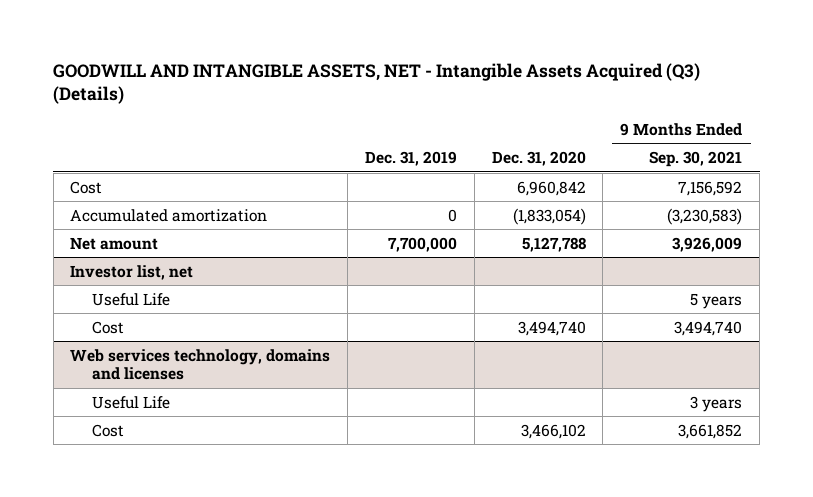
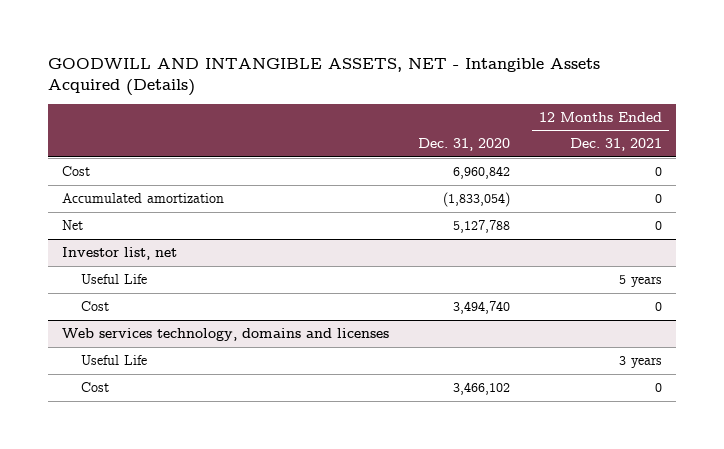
- GOODWILL AND INTANGIBLE ASSETS, NET - Intangible Assets Acquired (Q3) (Details)
+ GOODWILL AND INTANGIBLE ASSETS, NET - Intangible Assets Acquired (Details)
- | Dec. 31, 2019 | Dec. 31, 2020 | 9 Months Ended Sep. 30, 2021
+ | Dec. 31, 2020 | 12 Months Ended Dec. 31, 2021
- Net amount | 7,700,000 | 5,127,788 | 3,926,009
+ Net | 5,127,788 | 0

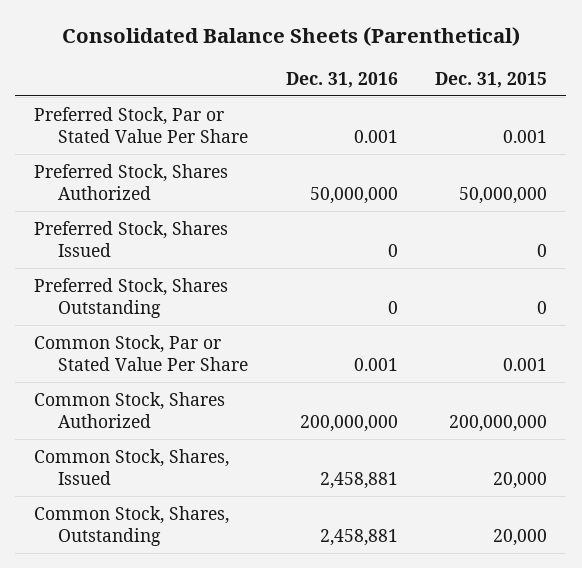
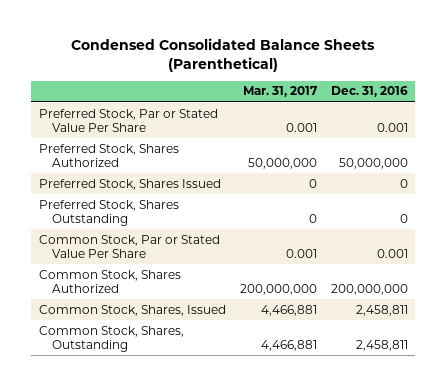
- Consolidated Balance Sheets (Parenthetical)
+ Condensed Consolidated Balance Sheets (Parenthetical)
- | Dec. 31, 2016 | Dec. 31, 2015
+ | Mar. 31, 2017 | Dec. 31, 2016
- Common Stock, Shares, Issued | 2,458,881 | 20,000
- Common Stock, Shares, Outstanding | 2,458,881 | 20,000
+ Common Stock, Shares, Issued | 4,466,881 | 2,458,811
+ Common Stock, Shares, Outstanding | 4,466,881 | 2,458,811

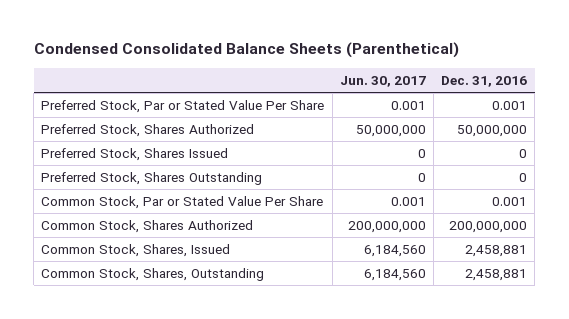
- | Mar. 31, 2017 | Dec. 31, 2016
+ | Jun. 30, 2017 | Dec. 31, 2016
- Common Stock, Shares, Issued | 4,466,881 | 2,458,811
- Common Stock, Shares, Outstanding | 4,466,881 | 2,458,811
+ Common Stock, Shares, Issued | 6,184,560 | 2,458,881
+ Common Stock, Shares, Outstanding | 6,184,560 | 2,458,881

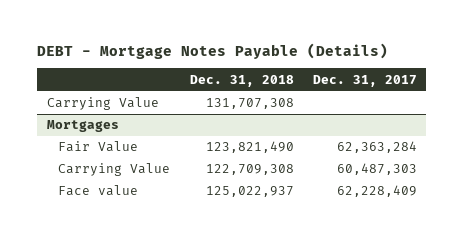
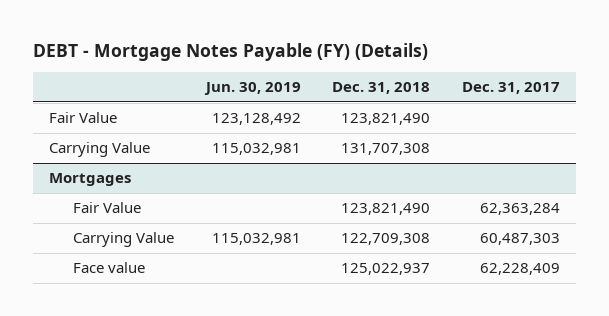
- DEBT - Mortgage Notes Payable (Details)
+ DEBT - Mortgage Notes Payable (FY) (Details)
- | Dec. 31, 2018 | Dec. 31, 2017
+ | Jun. 30, 2019 | Dec. 31, 2018 | Dec. 31, 2017
+ Fair Value | 123,128,492 | 123,821,490 |

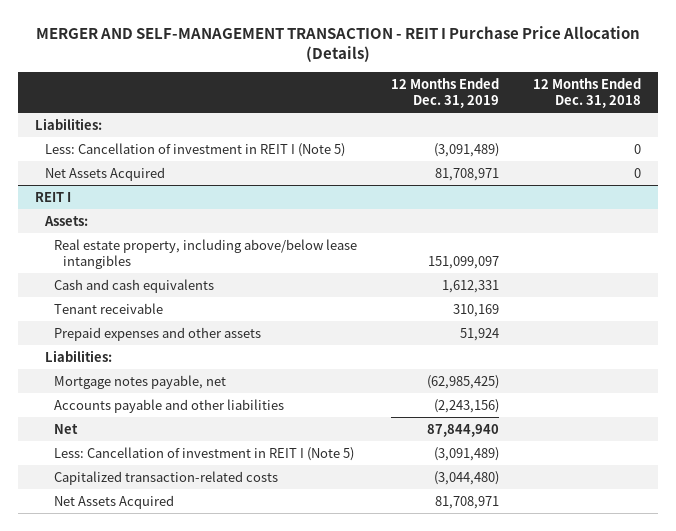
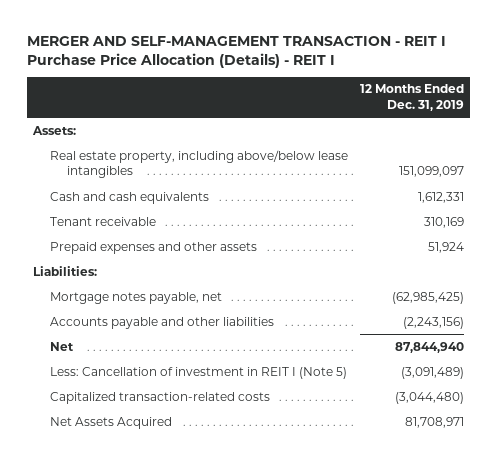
- MERGER AND SELF-MANAGEMENT TRANSACTION - REIT I Purchase Price Allocation (Details)
+ MERGER AND SELF-MANAGEMENT TRANSACTION - REIT I Purchase Price Allocation (Details) - REIT I
- | 12 Months Ended Dec. 31, 2019 | 12 Months Ended Dec. 31, 2018
+ | 12 Months Ended Dec. 31, 2019
- Liabilities:
- Less: Cancellation of investment in REIT I (Note 5) | (3,091,489) | 0
- Net Assets Acquired | 81,708,971 | 0
- REIT I

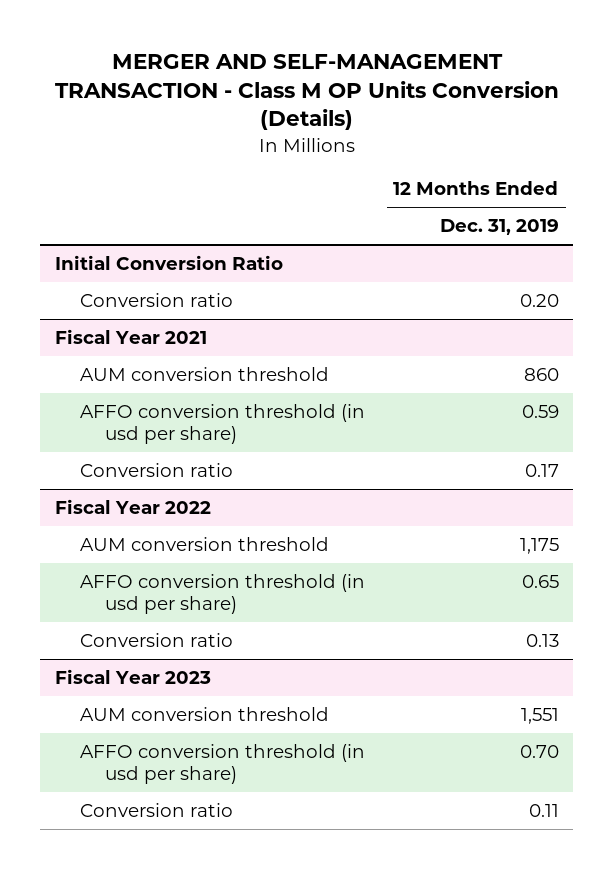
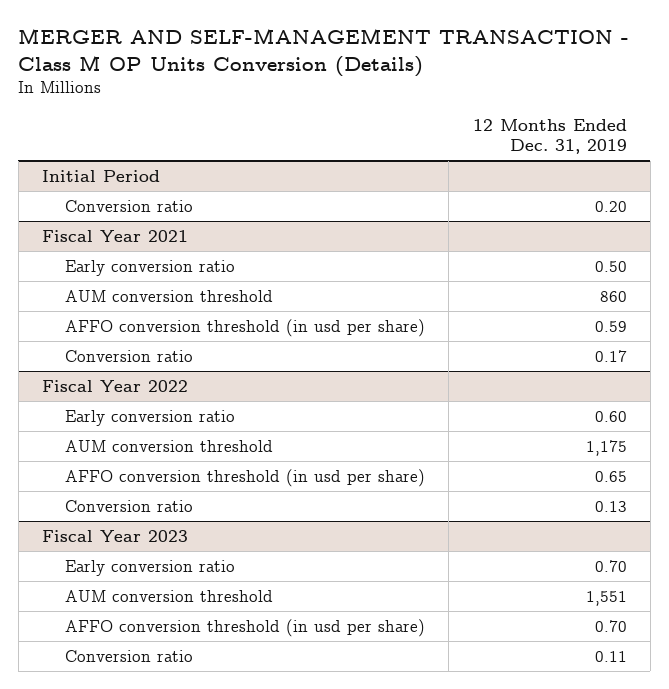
- Initial Conversion Ratio
+ Initial Period
@ Fiscal Year 2021
+ Early conversion ratio | 0.50
@ Fiscal Year 2022
+ Early conversion ratio | 0.60
@ Fiscal Year 2023
+ Early conversion ratio | 0.70

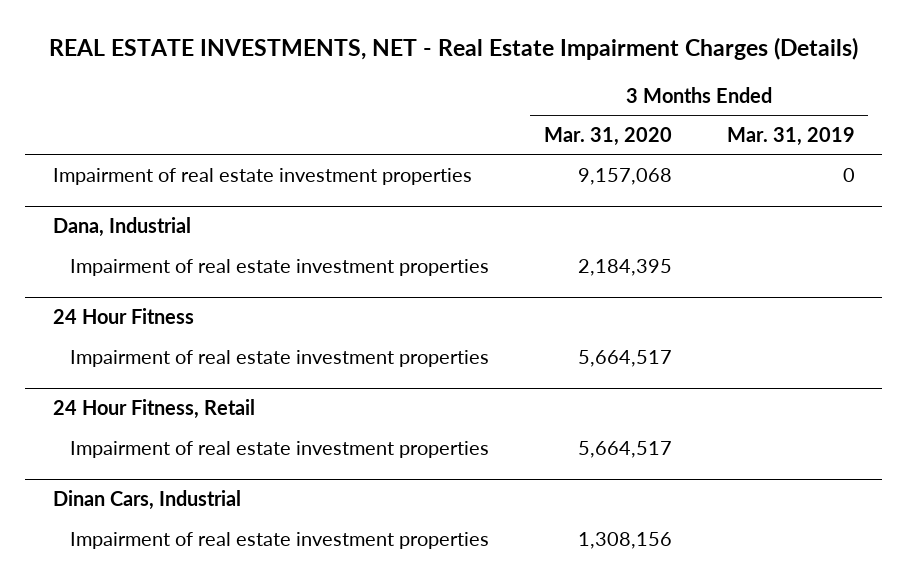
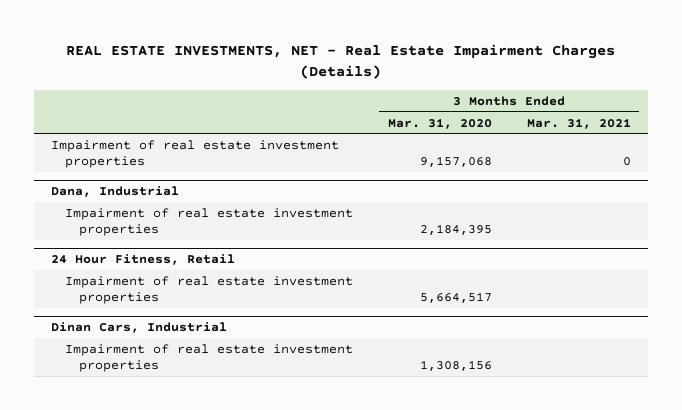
- | 3 Months Ended Mar. 31, 2020 | 3 Months Ended Mar. 31, 2019
+ | 3 Months Ended Mar. 31, 2020 | 3 Months Ended Mar. 31, 2021
- 24 Hour Fitness
- Impairment of real estate investment properties | 5,664,517 |

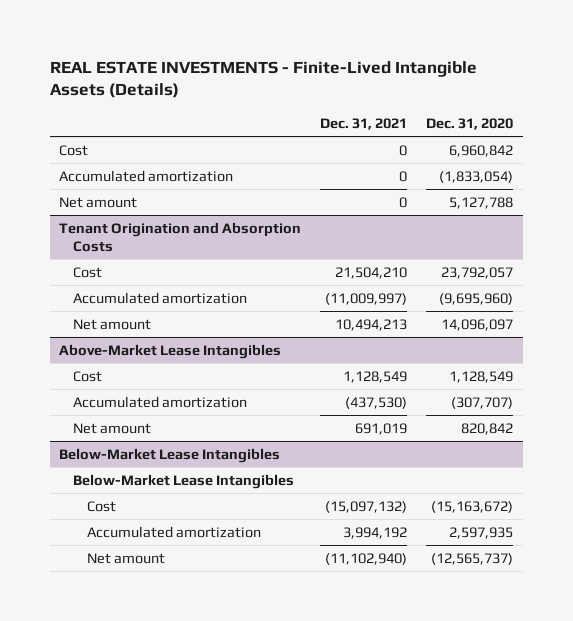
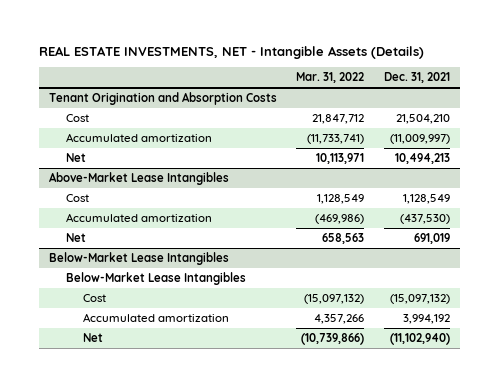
- REAL ESTATE INVESTMENTS - Finite-Lived Intangible Assets (Details)
+ REAL ESTATE INVESTMENTS, NET - Intangible Assets (Details)
- | Dec. 31, 2021 | Dec. 31, 2020
+ | Mar. 31, 2022 | Dec. 31, 2021
- Cost | 0 | 6,960,842
- Accumulated amortization | 0 | (1,833,054)
- Net amount | 0 | 5,127,788
@ Tenant Origination and Absorption Costs
- Net amount | 10,494,213 | 14,096,097
+ Net | 10,113,971 | 10,494,213
@ Above-Market Lease Intangibles
- Net amount | 691,019 | 820,842
+ Net | 658,563 | 691,019
@ Below-Market Lease Intangibles
- Net amount | (11,102,940) | (12,565,737)
+ Net | (10,739,866) | (11,102,940)

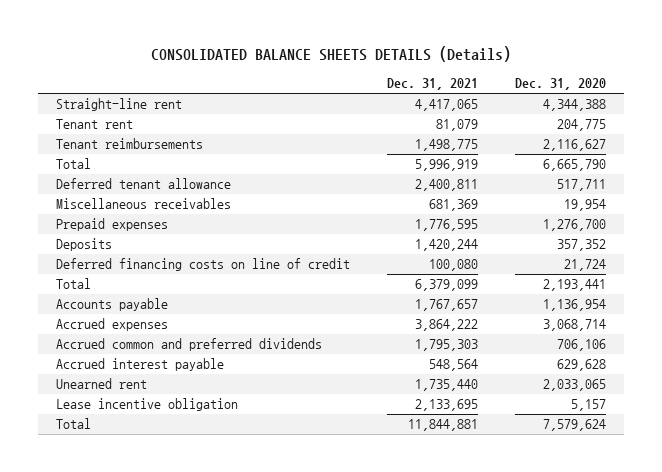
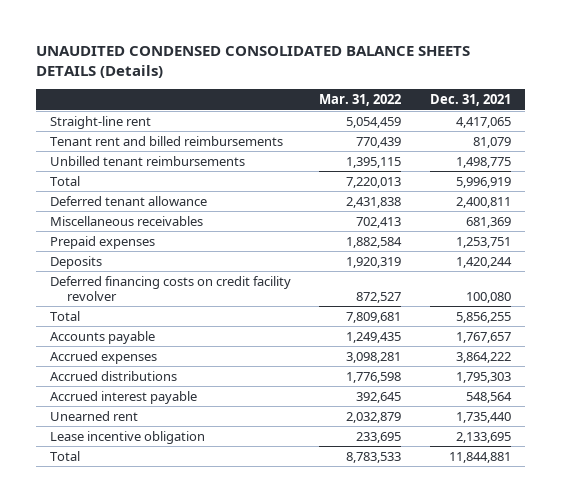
- CONSOLIDATED BALANCE SHEETS DETAILS (Details)
+ UNAUDITED CONDENSED CONSOLIDATED BALANCE SHEETS DETAILS (Details)
- | Dec. 31, 2021 | Dec. 31, 2020
+ | Mar. 31, 2022 | Dec. 31, 2021
- Tenant rent | 81,079 | 204,775
- Tenant reimbursements | 1,498,775 | 2,116,627
+ Tenant rent and billed reimbursements | 770,439 | 81,079
+ Unbilled tenant reimbursements | 1,395,115 | 1,498,775
- Prepaid expenses | 1,776,595 | 1,276,700
+ Prepaid expenses | 1,882,584 | 1,253,751
- Deferred financing costs on line of credit | 100,080 | 21,724
- Total | 6,379,099 | 2,193,441
+ Deferred financing costs on credit facility revolver | 872,527 | 100,080
+ Total | 7,809,681 | 5,856,255
- Accrued common and preferred dividends | 1,795,303 | 706,106
+ Accrued distributions | 1,776,598 | 1,795,303

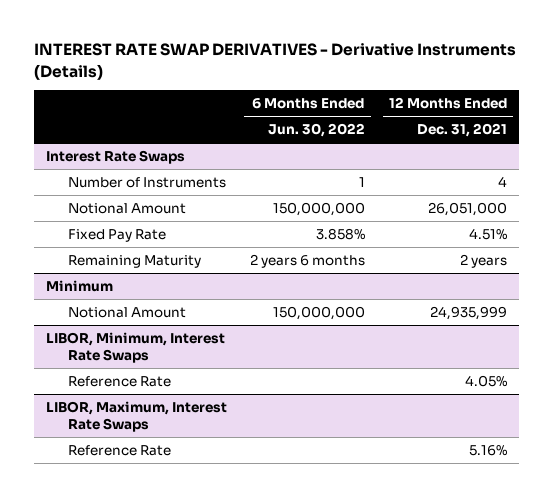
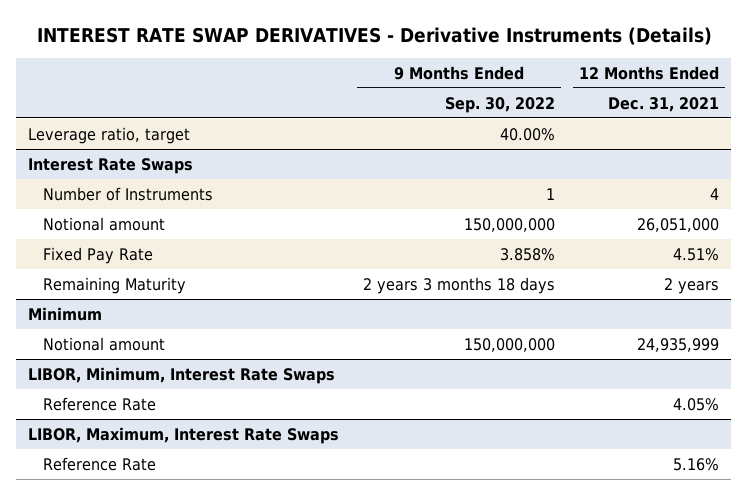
- | 6 Months Ended Jun. 30, 2022 | 12 Months Ended Dec. 31, 2021
+ | 9 Months Ended Sep. 30, 2022 | 12 Months Ended Dec. 31, 2021
+ Leverage ratio, target | 40.00% |
@ Interest Rate Swaps
- Notional Amount | 150,000,000 | 26,051,000
+ Notional amount | 150,000,000 | 26,051,000
@ Minimum
- Notional Amount | 150,000,000 | 24,935,999
+ Notional amount | 150,000,000 | 24,935,999

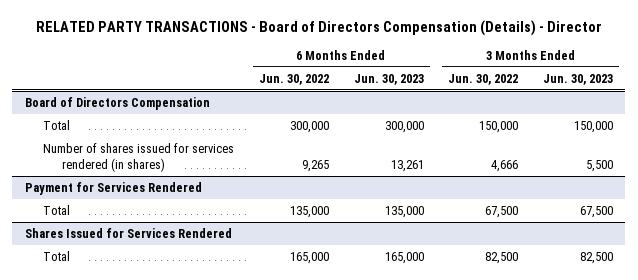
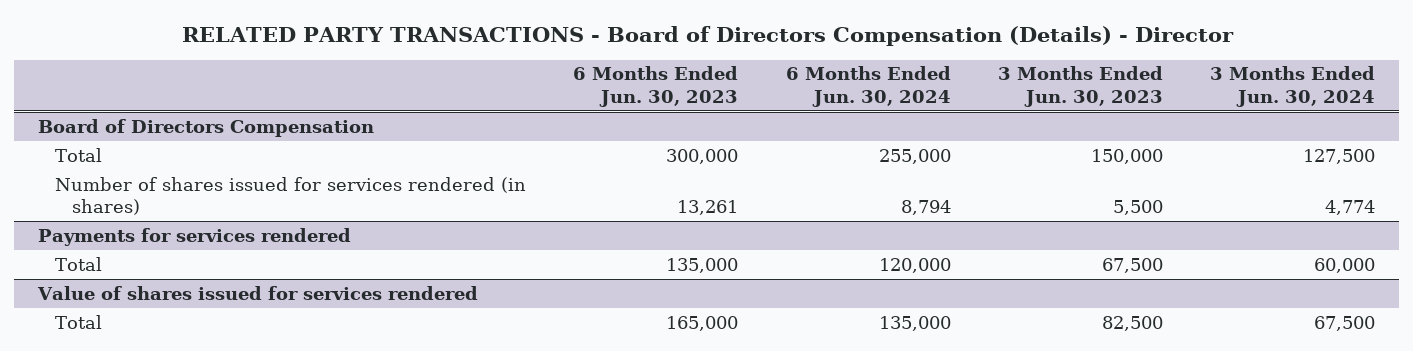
- | 6 Months Ended Jun. 30, 2022 | 6 Months Ended Jun. 30, 2023 | 3 Months Ended Jun. 30, 2022 | 3 Months Ended Jun. 30, 2023
+ | 6 Months Ended Jun. 30, 2023 | 6 Months Ended Jun. 30, 2024 | 3 Months Ended Jun. 30, 2023 | 3 Months Ended Jun. 30, 2024
- Payment for Services Rendered
+ Payments for services rendered
- Shares Issued for Services Rendered
+ Value of shares issued for services rendered

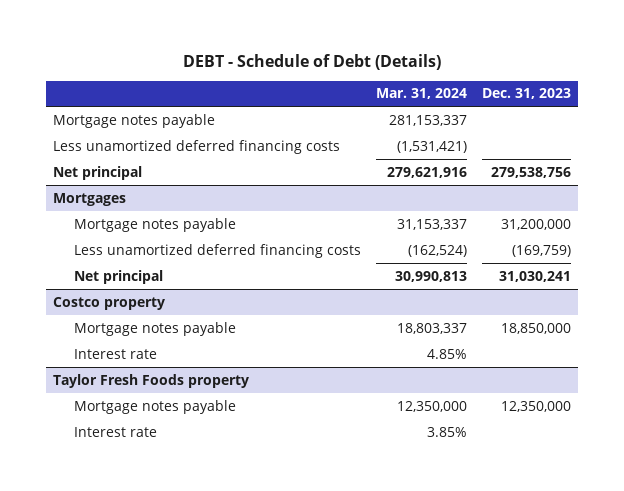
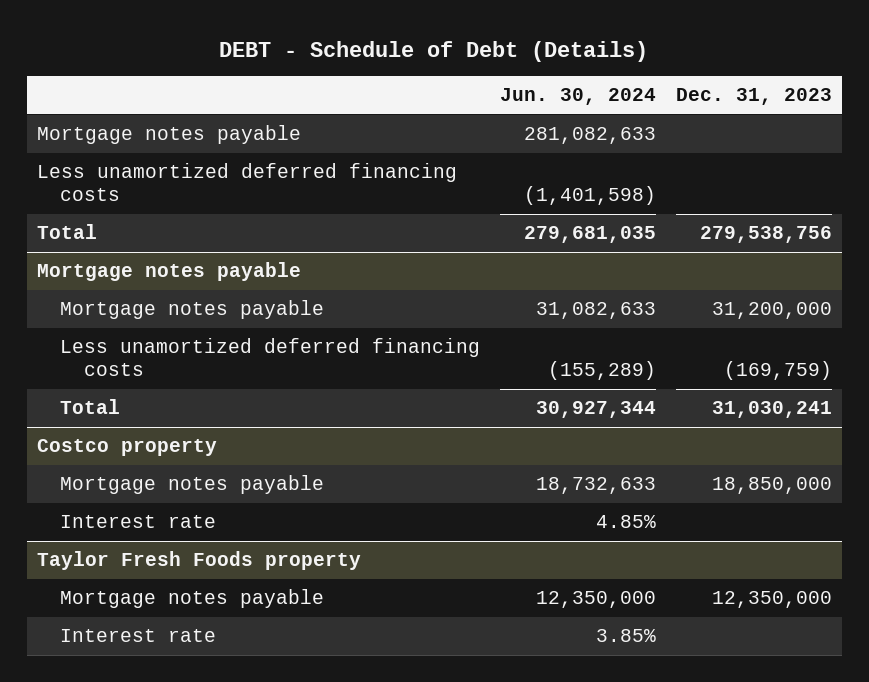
- | Mar. 31, 2024 | Dec. 31, 2023
+ | Jun. 30, 2024 | Dec. 31, 2023
- Net principal | 279,621,916 | 279,538,756
- Mortgages
+ Total | 279,681,035 | 279,538,756
+ Mortgage notes payable
- Net principal | 30,990,813 | 31,030,241
+ Total | 30,927,344 | 31,030,241

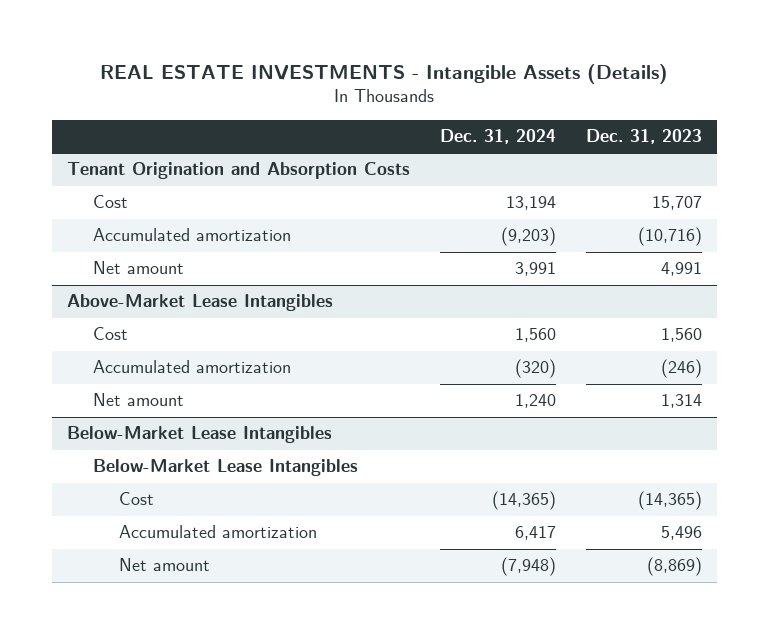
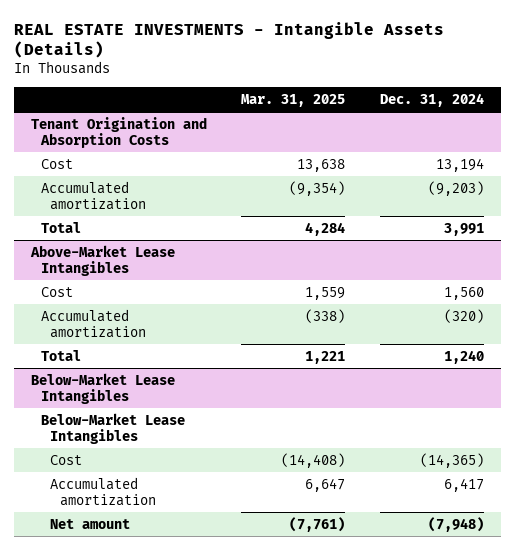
- | Dec. 31, 2024 | Dec. 31, 2023
+ | Mar. 31, 2025 | Dec. 31, 2024
@ Tenant Origination and Absorption Costs
- Net amount | 3,991 | 4,991
+ Total | 4,284 | 3,991
@ Above-Market Lease Intangibles
- Net amount | 1,240 | 1,314
+ Total | 1,221 | 1,240

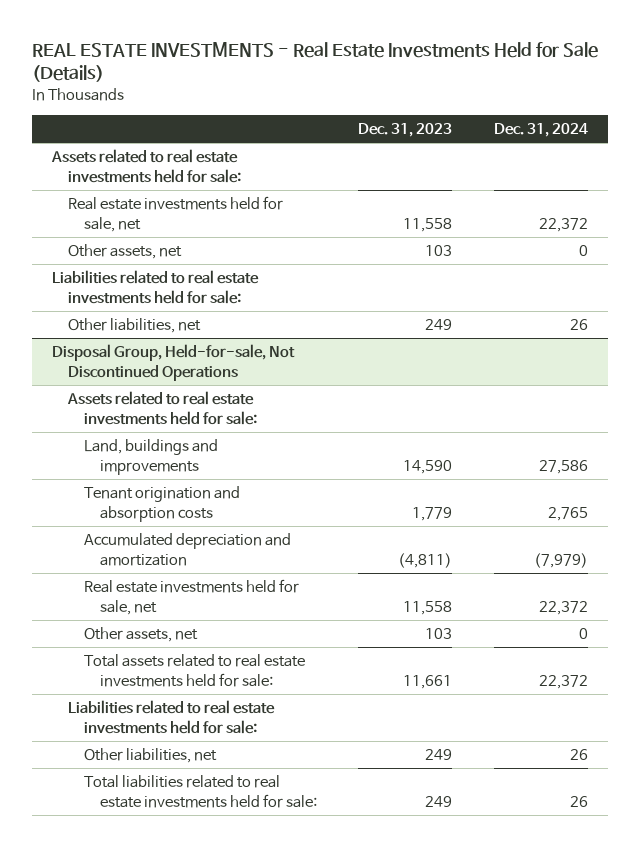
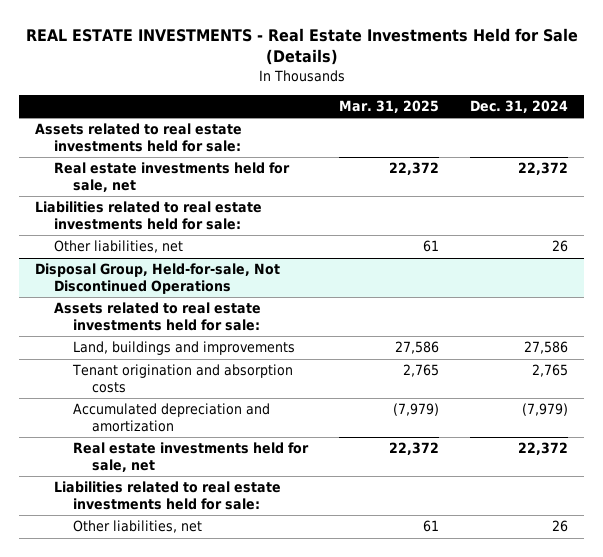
- | Dec. 31, 2023 | Dec. 31, 2024
+ | Mar. 31, 2025 | Dec. 31, 2024
- Other assets, net | 103 | 0
@ Disposal Group, Held-for-sale, Not Discontinued Operations
- Other assets, net | 103 | 0
- Total assets related to real estate investments held for sale: | 11,661 | 22,372
- Total liabilities related to real estate investments held for sale: | 249 | 26

